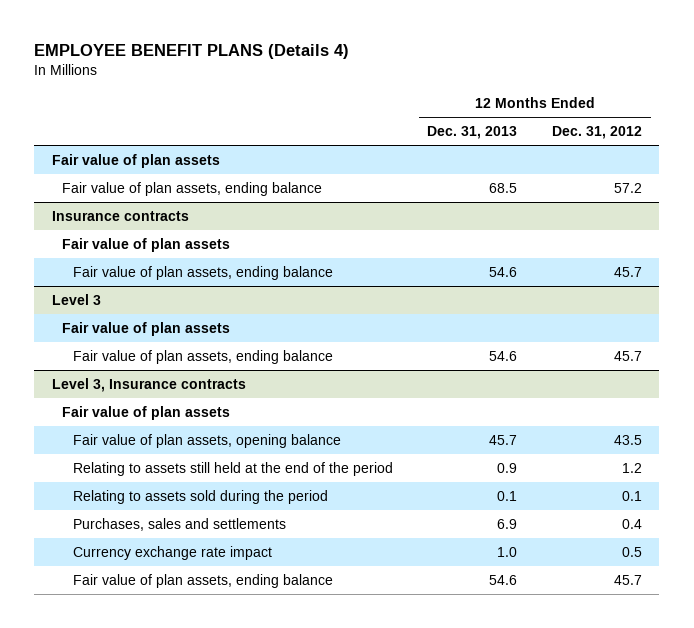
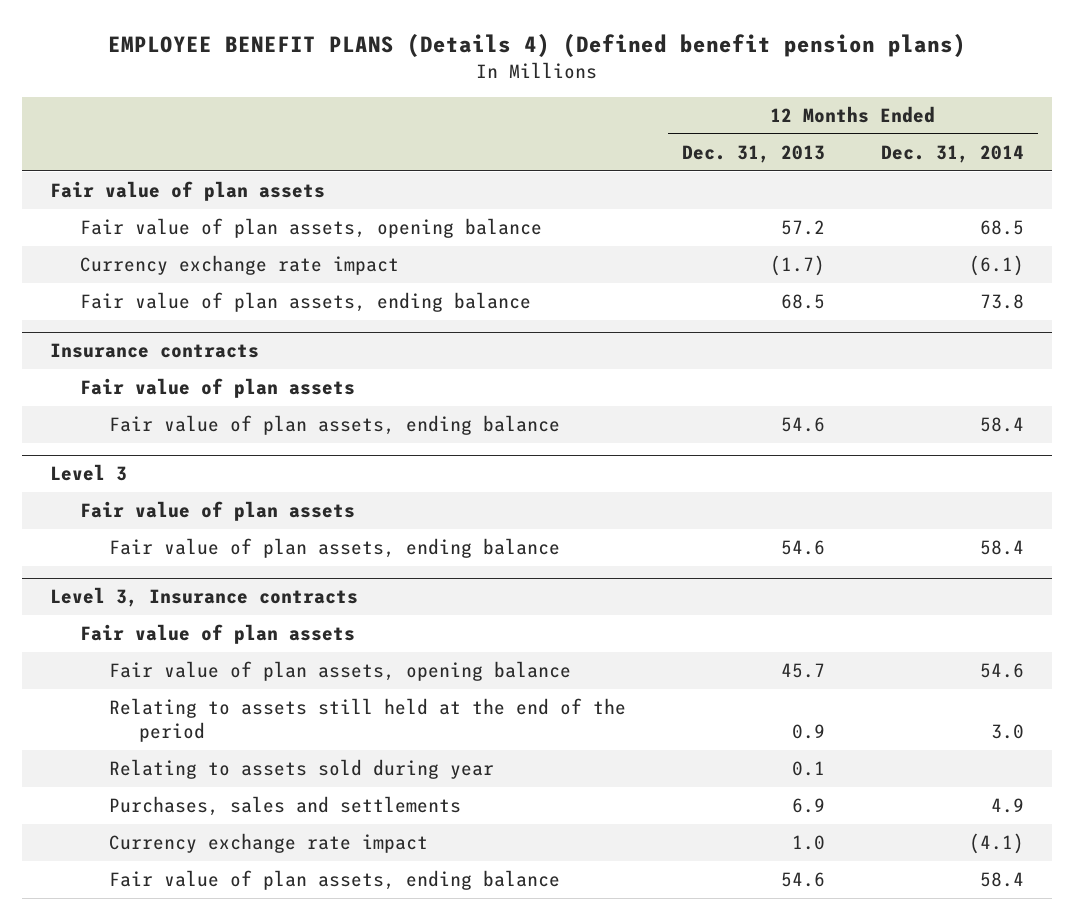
- EMPLOYEE BENEFIT PLANS (Details 4)
+ EMPLOYEE BENEFIT PLANS (Details 4) (Defined benefit pension plans)
- | 12 Months Ended Dec. 31, 2013 | 12 Months Ended Dec. 31, 2012
+ | 12 Months Ended Dec. 31, 2013 | 12 Months Ended Dec. 31, 2014
+ Fair value of plan assets, opening balance | 57.2 | 68.5
+ Currency exchange rate impact | (1.7) | (6.1)
@ Level 3, Insurance contracts
- Relating to assets sold during the period | 0.1 | 0.1
+ Relating to assets sold during year | 0.1 |

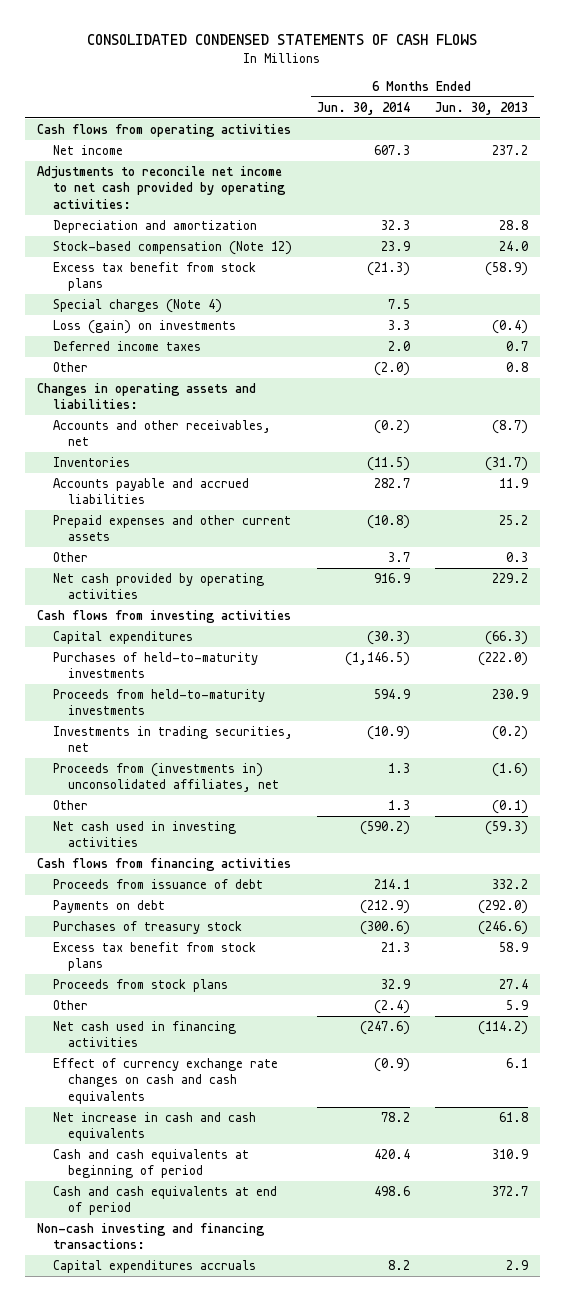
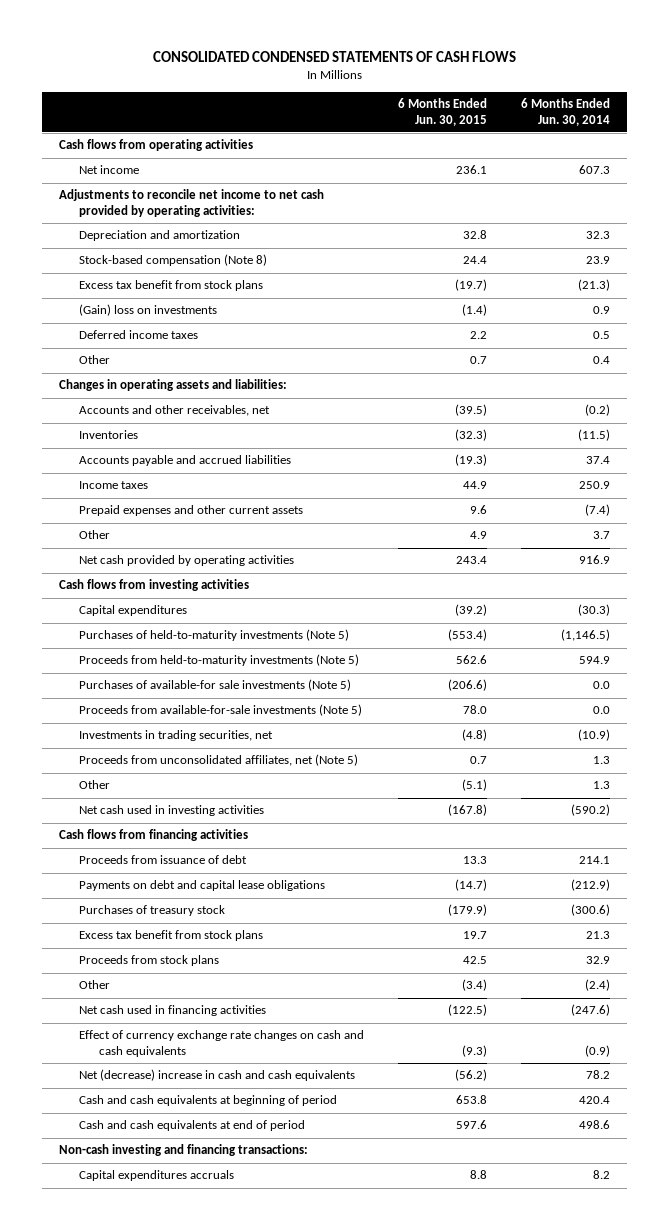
- | 6 Months Ended Jun. 30, 2014 | 6 Months Ended Jun. 30, 2013
+ | 6 Months Ended Jun. 30, 2015 | 6 Months Ended Jun. 30, 2014
- Stock-based compensation (Note 12) | 23.9 | 24.0
+ Stock-based compensation (Note 8) | 24.4 | 23.9
- Special charges (Note 4) | 7.5 |
- Loss (gain) on investments | 3.3 | (0.4)
- Deferred income taxes | 2.0 | 0.7
- Other | (2.0) | 0.8
+ (Gain) loss on investments | (1.4) | 0.9
+ Deferred income taxes | 2.2 | 0.5
+ Other | 0.7 | 0.4
- Accounts payable and accrued liabilities | 282.7 | 11.9
- Prepaid expenses and other current assets | (10.8) | 25.2
+ Accounts payable and accrued liabilities | (19.3) | 37.4
+ Income taxes | 44.9 | 250.9
+ Prepaid expenses and other current assets | 9.6 | (7.4)
- Purchases of held-to-maturity investments | (1,146.5) | (222.0)
- Proceeds from held-to-maturity investments | 594.9 | 230.9
+ Purchases of held-to-maturity investments (Note 5) | (553.4) | (1,146.5)
+ Proceeds from held-to-maturity investments (Note 5) | 562.6 | 594.9
+ Purchases of available-for sale investments (Note 5) | (206.6) | 0.0
+ Proceeds from available-for-sale investments (Note 5) | 78.0 | 0.0
- Proceeds from (investments in) unconsolidated affiliates, net | 1.3 | (1.6)
+ Proceeds from unconsolidated affiliates, net (Note 5) | 0.7 | 1.3
- Payments on debt | (212.9) | (292.0)
+ Payments on debt and capital lease obligations | (14.7) | (212.9)
- Net increase in cash and cash equivalents | 78.2 | 61.8
+ Net (decrease) increase in cash and cash equivalents | (56.2) | 78.2

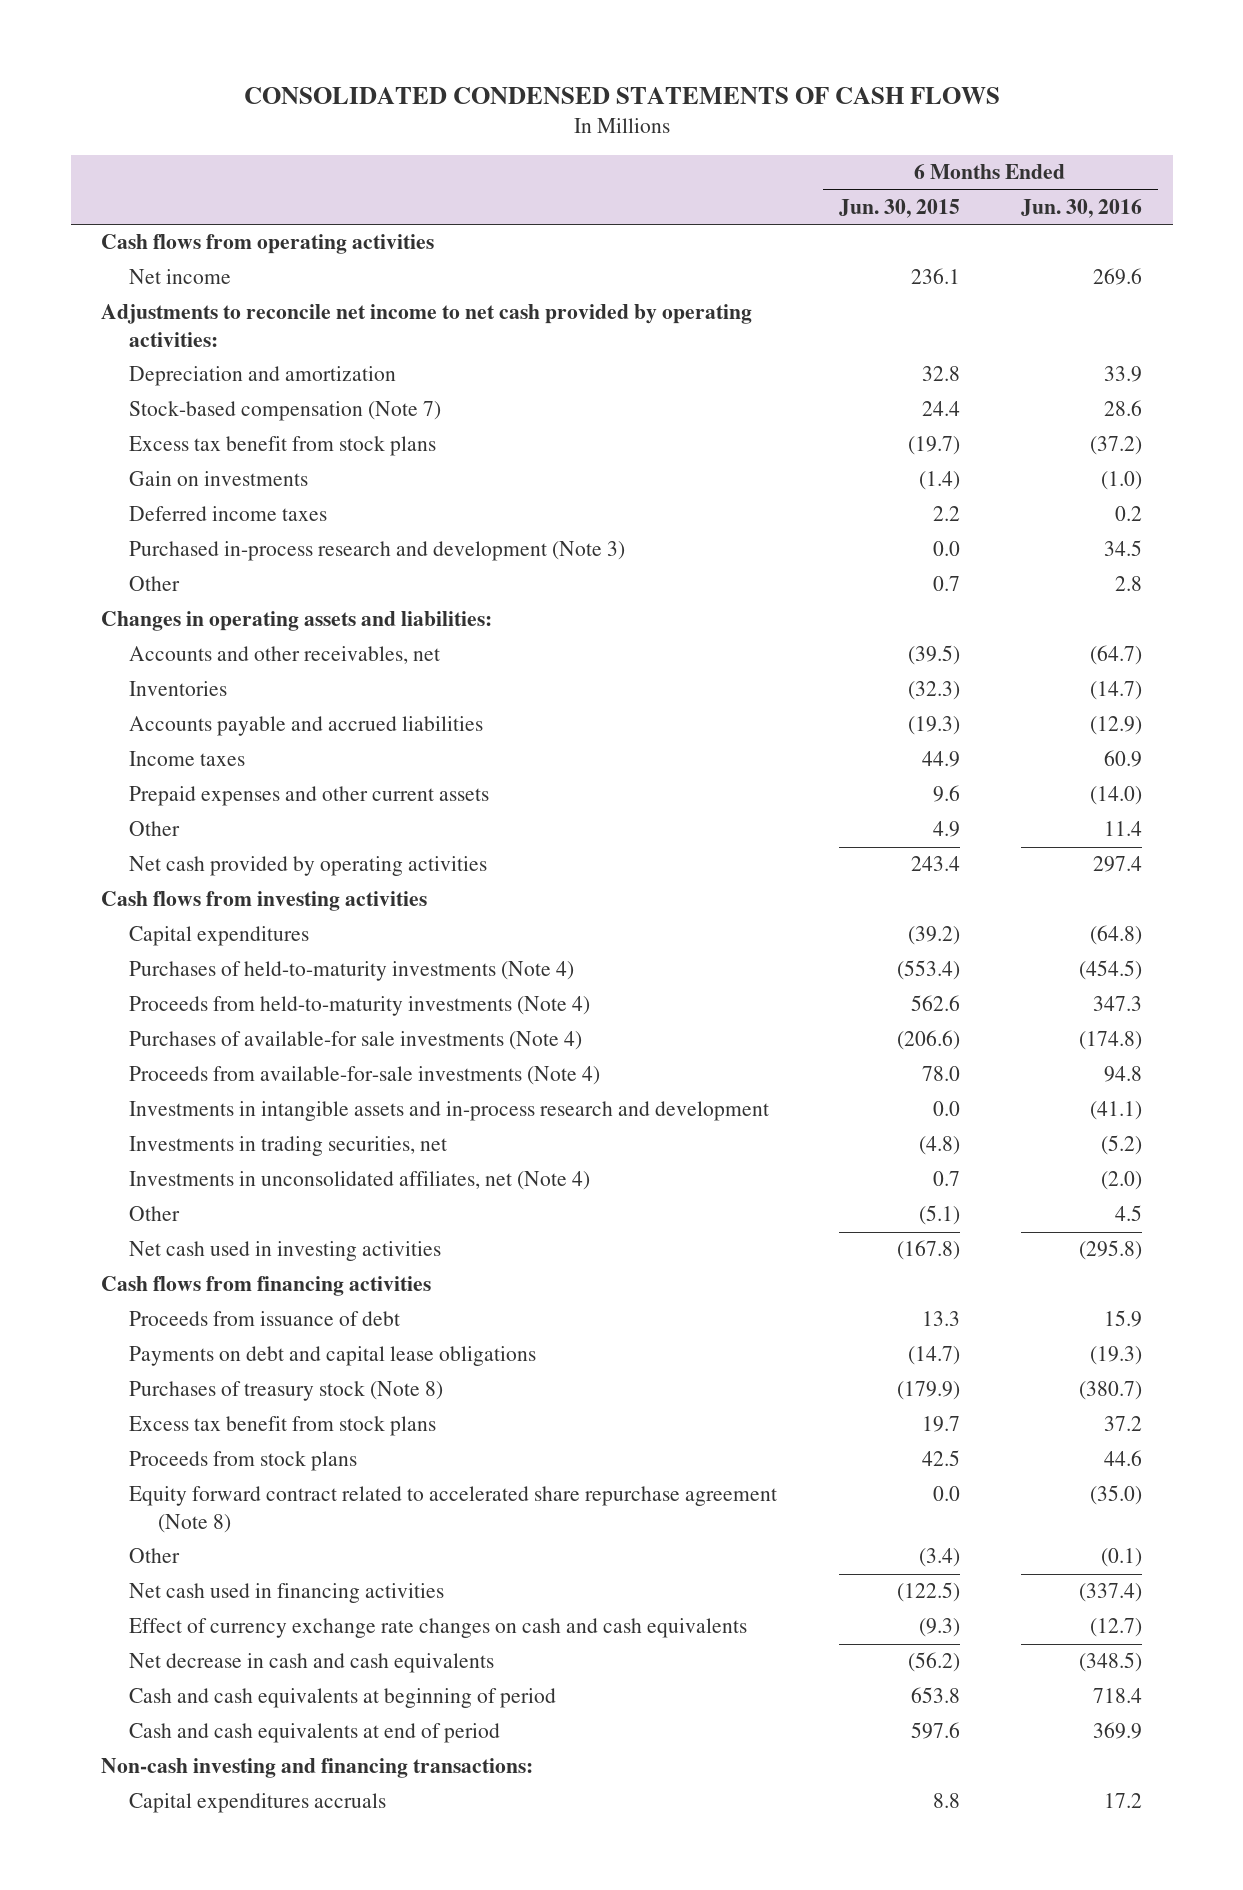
- | 6 Months Ended Jun. 30, 2015 | 6 Months Ended Jun. 30, 2014
+ | 6 Months Ended Jun. 30, 2015 | 6 Months Ended Jun. 30, 2016
- Stock-based compensation (Note 8) | 24.4 | 23.9
+ Stock-based compensation (Note 7) | 24.4 | 28.6
- (Gain) loss on investments | (1.4) | 0.9
+ Gain on investments | (1.4) | (1.0)
+ Purchased in-process research and development (Note 3) | 0.0 | 34.5
- Purchases of held-to-maturity investments (Note 5) | (553.4) | (1,146.5)
- Proceeds from held-to-maturity investments (Note 5) | 562.6 | 594.9
- Purchases of available-for sale investments (Note 5) | (206.6) | 0.0
- Proceeds from available-for-sale investments (Note 5) | 78.0 | 0.0
+ Purchases of held-to-maturity investments (Note 4) | (553.4) | (454.5)
+ Proceeds from held-to-maturity investments (Note 4) | 562.6 | 347.3
+ Purchases of available-for sale investments (Note 4) | (206.6) | (174.8)
+ Proceeds from available-for-sale investments (Note 4) | 78.0 | 94.8
+ Investments in intangible assets and in-process research and development | 0.0 | (41.1)
- Proceeds from unconsolidated affiliates, net (Note 5) | 0.7 | 1.3
+ Investments in unconsolidated affiliates, net (Note 4) | 0.7 | (2.0)
- Purchases of treasury stock | (179.9) | (300.6)
+ Purchases of treasury stock (Note 8) | (179.9) | (380.7)
+ Equity forward contract related to accelerated share repurchase agreement (Note 8) | 0.0 | (35.0)
- Net (decrease) increase in cash and cash equivalents | (56.2) | 78.2
+ Net decrease in cash and cash equivalents | (56.2) | (348.5)

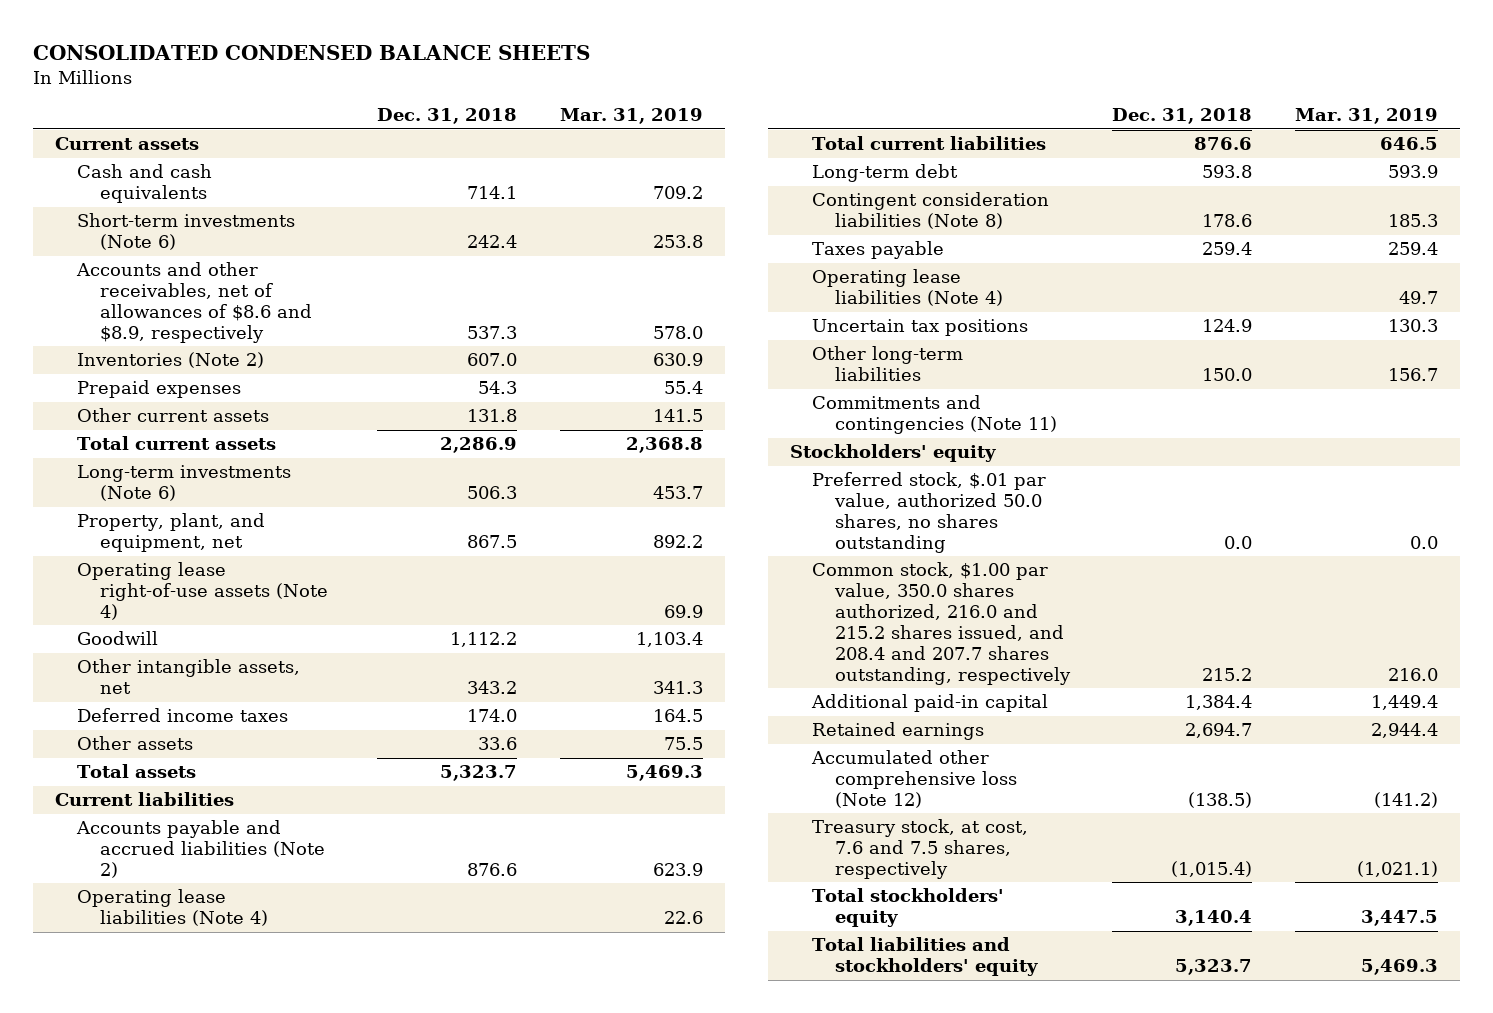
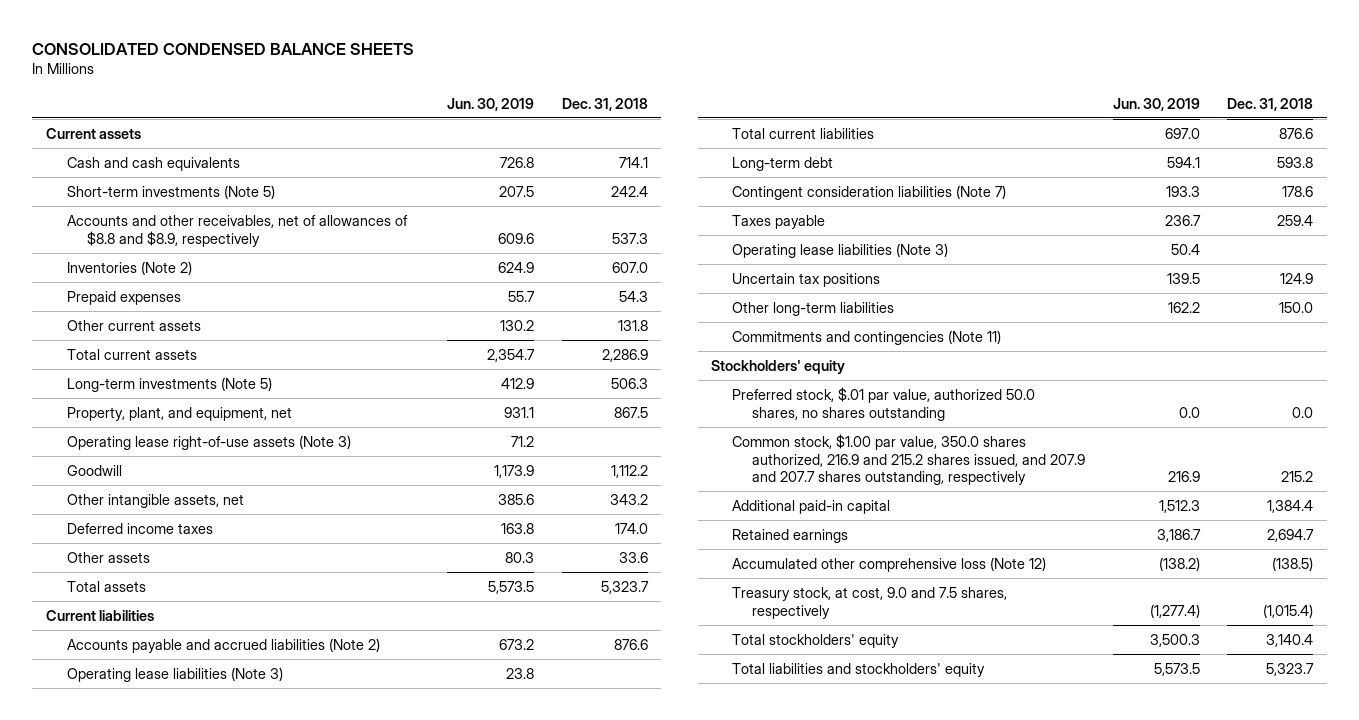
- | Dec. 31, 2018 | Mar. 31, 2019
+ | Jun. 30, 2019 | Dec. 31, 2018
- Short-term investments (Note 6) | 242.4 | 253.8
- Accounts and other receivables, net of allowances of $8.6 and $8.9, respectively | 537.3 | 578.0
+ Short-term investments (Note 5) | 207.5 | 242.4
+ Accounts and other receivables, net of allowances of $8.8 and $8.9, respectively | 609.6 | 537.3
- Long-term investments (Note 6) | 506.3 | 453.7
+ Long-term investments (Note 5) | 412.9 | 506.3
- Operating lease right-of-use assets (Note 4) | | 69.9
+ Operating lease right-of-use assets (Note 3) | 71.2 |
- Operating lease liabilities (Note 4) | | 22.6
+ Operating lease liabilities (Note 3) | 23.8 |
- Contingent consideration liabilities (Note 8) | 178.6 | 185.3
+ Contingent consideration liabilities (Note 7) | 193.3 | 178.6
- Operating lease liabilities (Note 4) | | 49.7
+ Operating lease liabilities (Note 3) | 50.4 |
- Common stock, $1.00 par value, 350.0 shares authorized, 216.0 and 215.2 shares issued, and 208.4 and 207.7 shares outstanding, respectively | 215.2 | 216.0
+ Common stock, $1.00 par value, 350.0 shares authorized, 216.9 and 215.2 shares issued, and 207.9 and 207.7 shares outstanding, respectively | 216.9 | 215.2
- Treasury stock, at cost, 7.6 and 7.5 shares, respectively | (1,015.4) | (1,021.1)
+ Treasury stock, at cost, 9.0 and 7.5 shares, respectively | (1,277.4) | (1,015.4)

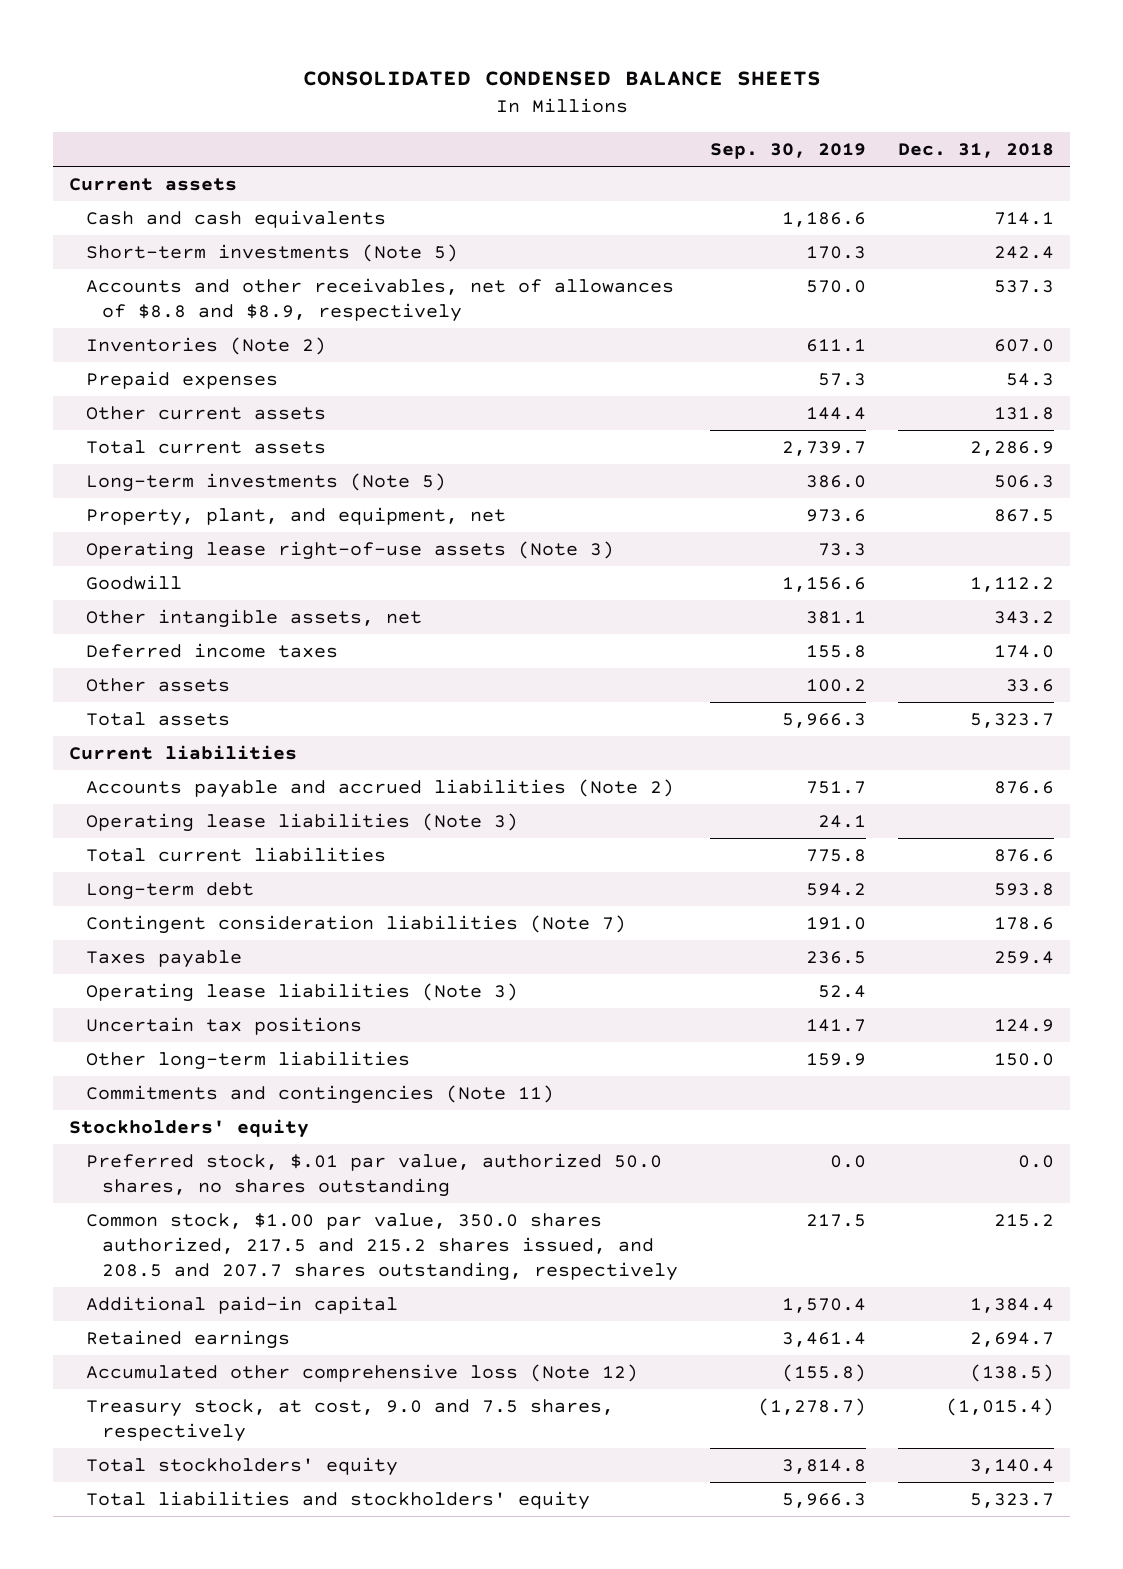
- | Jun. 30, 2019 | Dec. 31, 2018
+ | Sep. 30, 2019 | Dec. 31, 2018
- Common stock, $1.00 par value, 350.0 shares authorized, 216.9 and 215.2 shares issued, and 207.9 and 207.7 shares outstanding, respectively | 216.9 | 215.2
+ Common stock, $1.00 par value, 350.0 shares authorized, 217.5 and 215.2 shares issued, and 208.5 and 207.7 shares outstanding, respectively | 217.5 | 215.2

